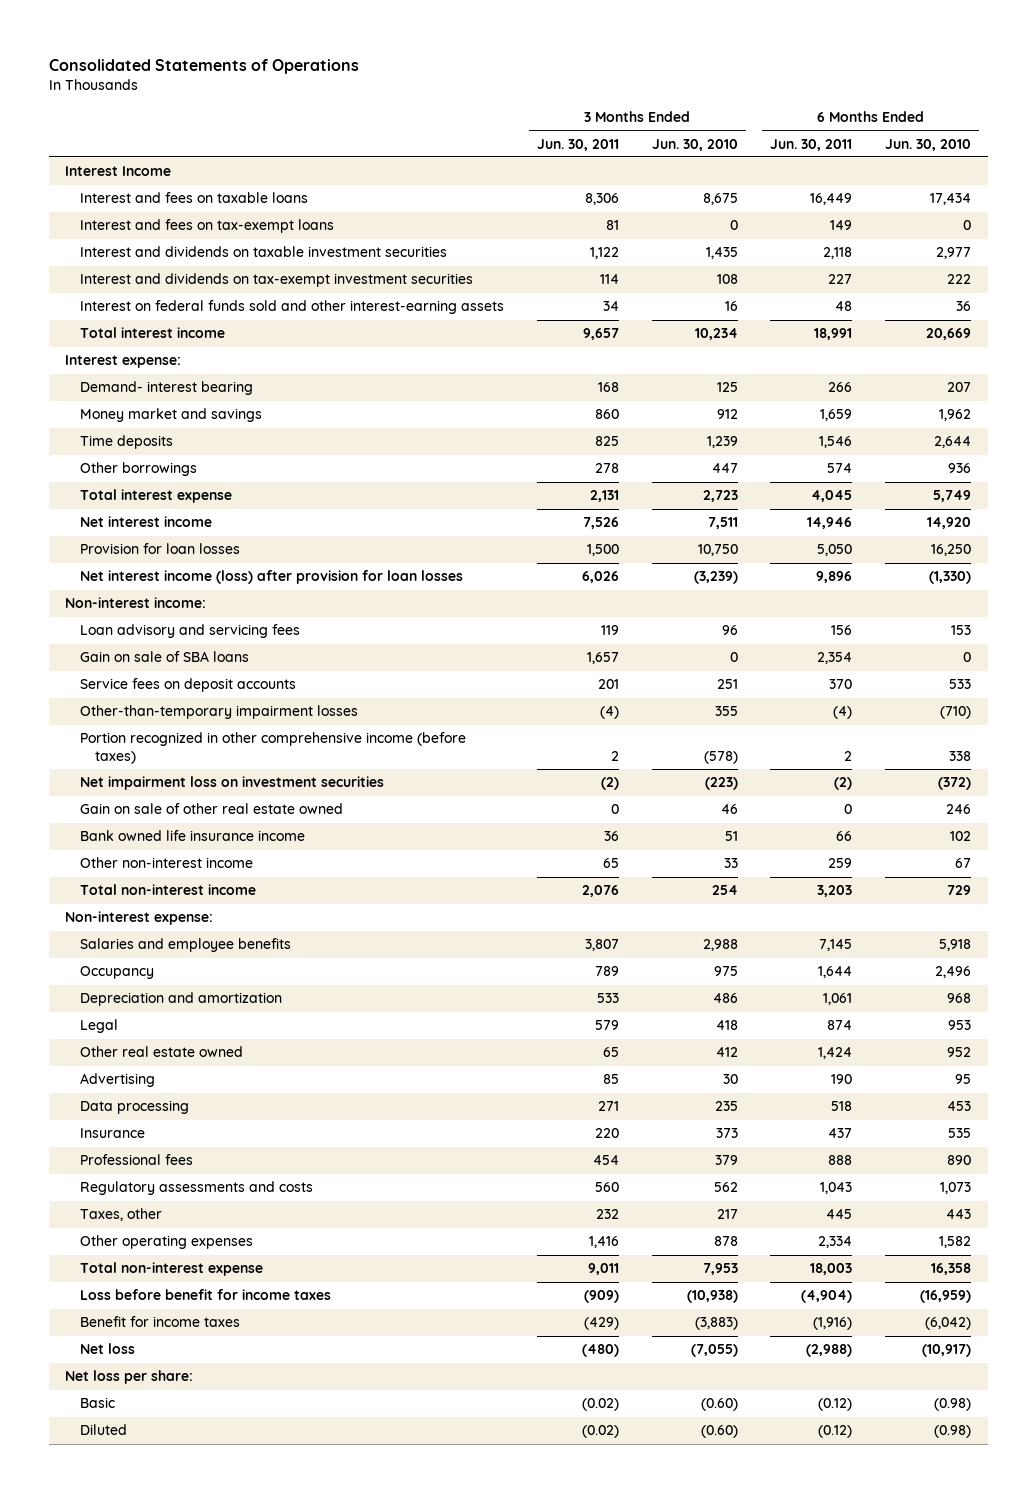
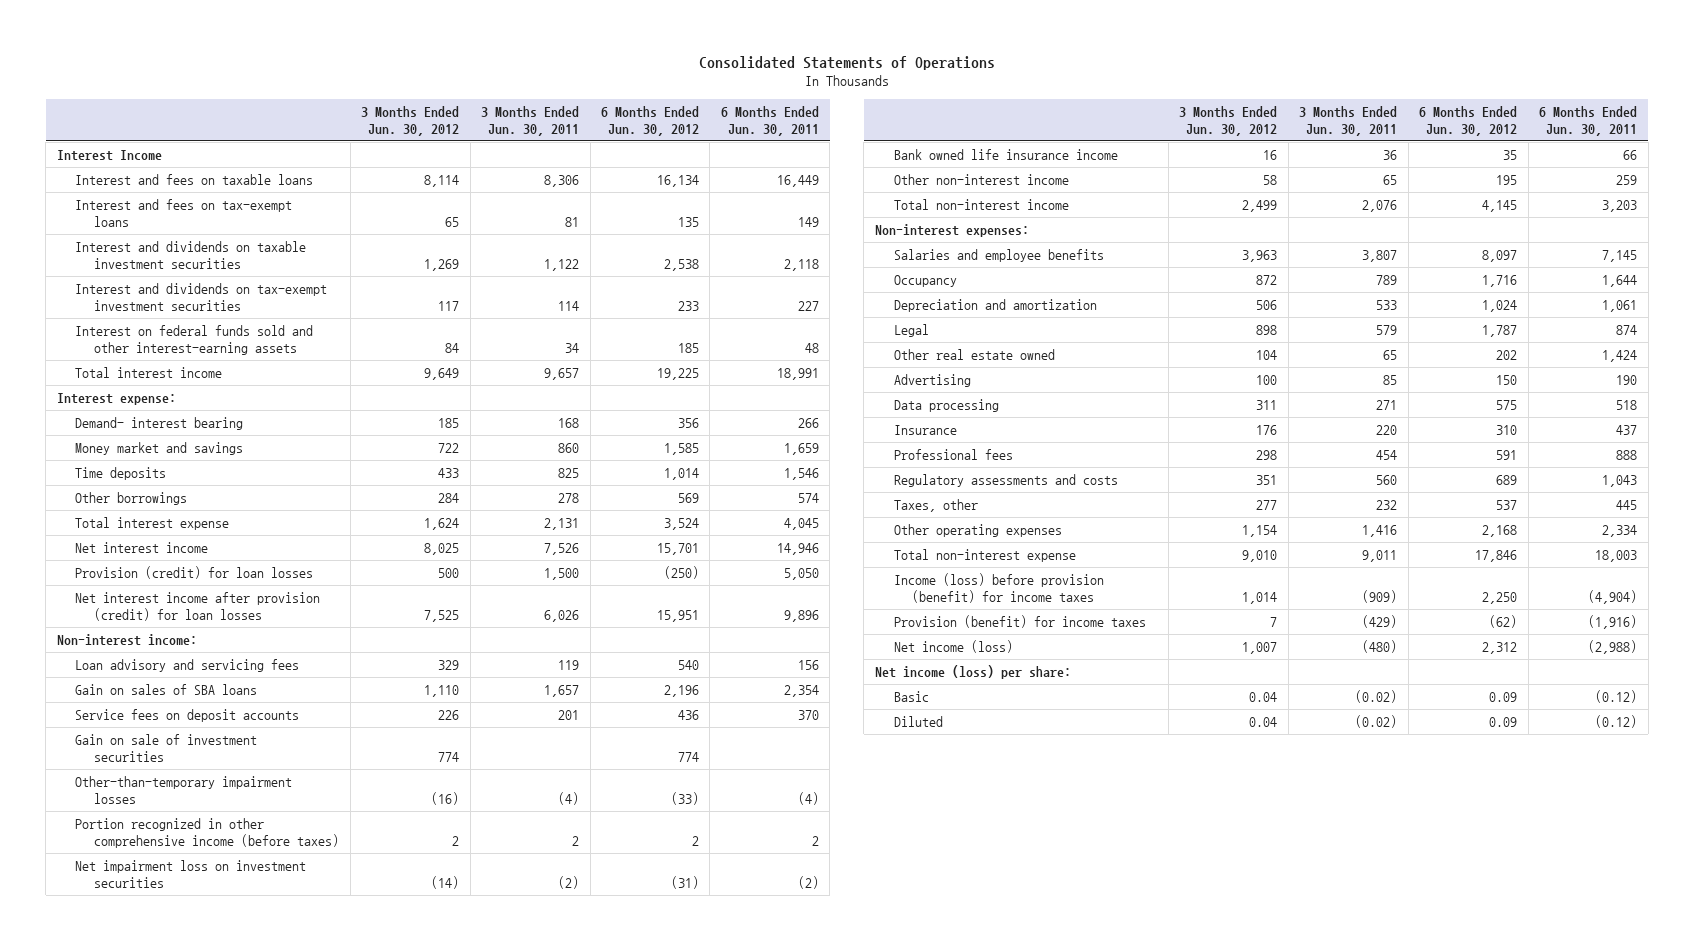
- | 3 Months Ended Jun. 30, 2011 | 3 Months Ended Jun. 30, 2010 | 6 Months Ended Jun. 30, 2011 | 6 Months Ended Jun. 30, 2010
+ | 3 Months Ended Jun. 30, 2012 | 3 Months Ended Jun. 30, 2011 | 6 Months Ended Jun. 30, 2012 | 6 Months Ended Jun. 30, 2011
- Provision for loan losses | 1,500 | 10,750 | 5,050 | 16,250
- Net interest income (loss) after provision for loan losses | 6,026 | (3,239) | 9,896 | (1,330)
+ Provision (credit) for loan losses | 500 | 1,500 | (250) | 5,050
+ Net interest income after provision (credit) for loan losses | 7,525 | 6,026 | 15,951 | 9,896
- Gain on sale of SBA loans | 1,657 | 0 | 2,354 | 0
+ Gain on sales of SBA loans | 1,110 | 1,657 | 2,196 | 2,354
+ Gain on sale of investment securities | 774 | | 774 |
- Gain on sale of other real estate owned | 0 | 46 | 0 | 246
- Non-interest expense:
+ Non-interest expenses:
- Loss before benefit for income taxes | (909) | (10,938) | (4,904) | (16,959)
- Benefit for income taxes | (429) | (3,883) | (1,916) | (6,042)
- Net loss | (480) | (7,055) | (2,988) | (10,917)
- Net loss per share:
+ Income (loss) before provision (benefit) for income taxes | 1,014 | (909) | 2,250 | (4,904)
+ Provision (benefit) for income taxes | 7 | (429) | (62) | (1,916)
+ Net income (loss) | 1,007 | (480) | 2,312 | (2,988)
+ Net income (loss) per share:

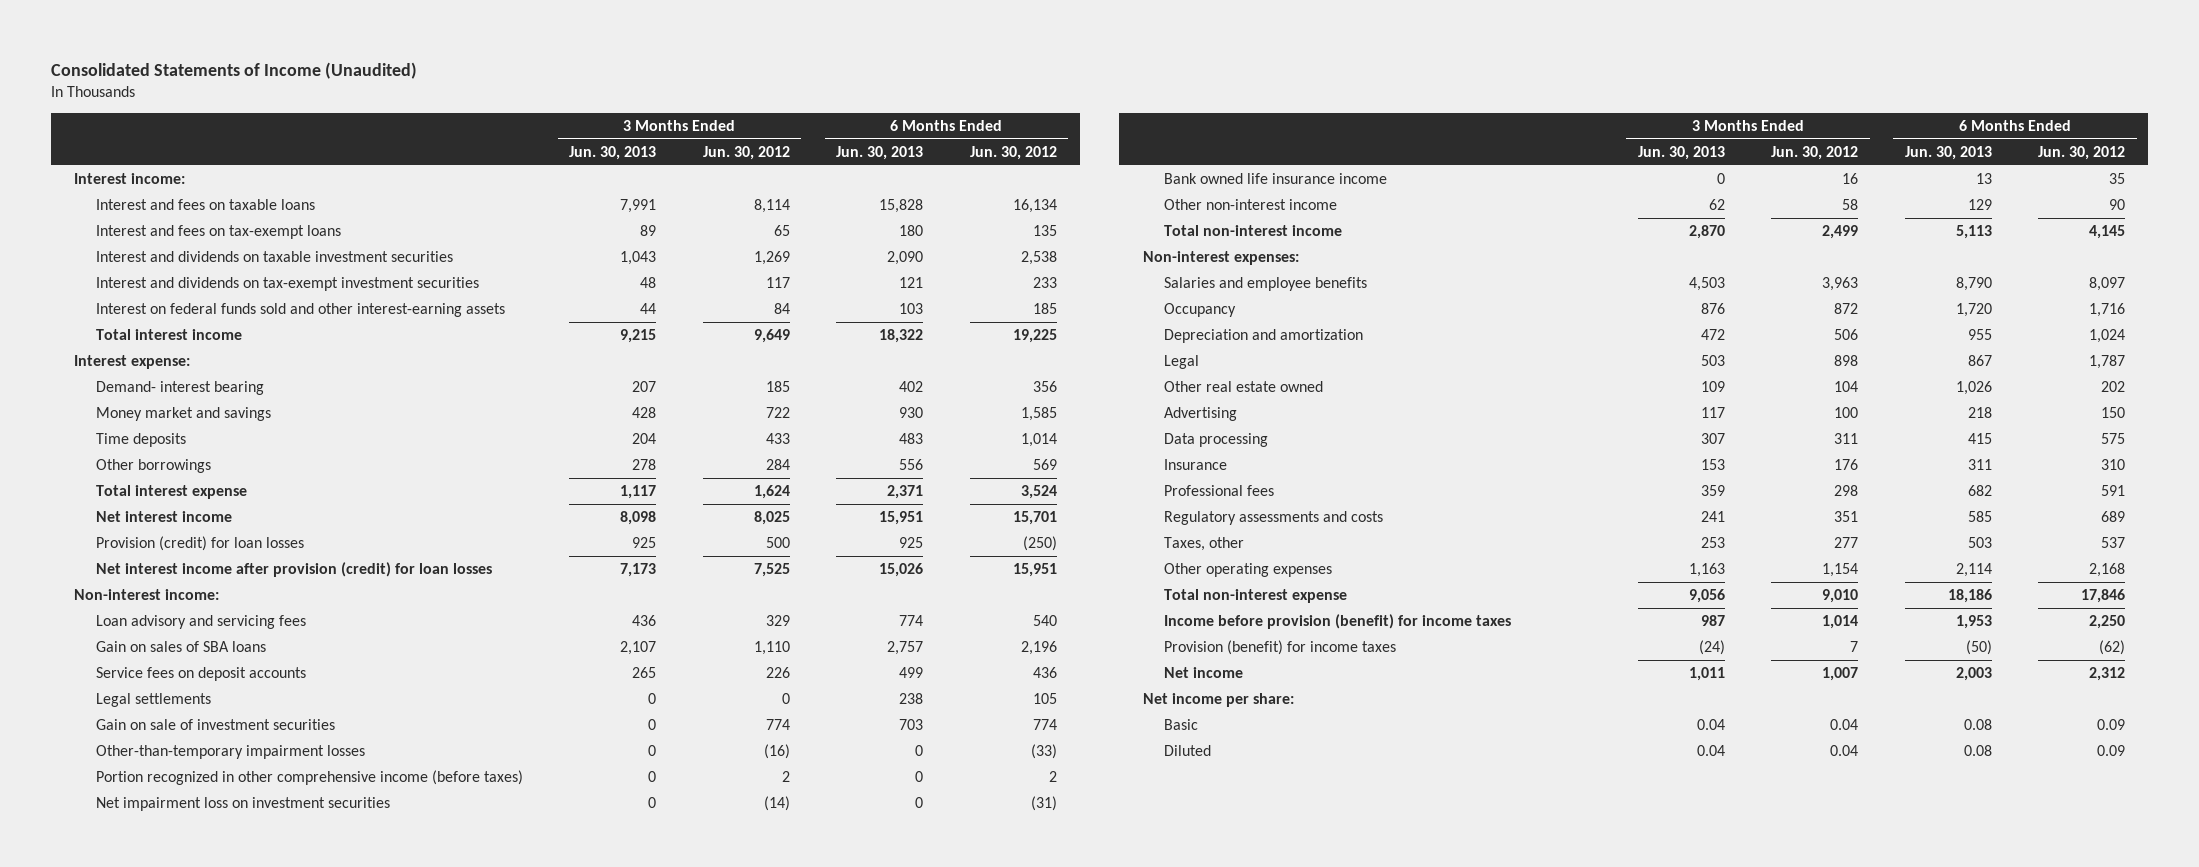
- Consolidated Statements of Operations
+ Consolidated Statements of Income (Unaudited)
- | 3 Months Ended Jun. 30, 2012 | 3 Months Ended Jun. 30, 2011 | 6 Months Ended Jun. 30, 2012 | 6 Months Ended Jun. 30, 2011
+ | 3 Months Ended Jun. 30, 2013 | 3 Months Ended Jun. 30, 2012 | 6 Months Ended Jun. 30, 2013 | 6 Months Ended Jun. 30, 2012
- Interest Income
+ Interest income:
+ Legal settlements | 0 | 0 | 238 | 105
- Other non-interest income | 58 | 65 | 195 | 259
+ Other non-interest income | 62 | 58 | 129 | 90
- Income (loss) before provision (benefit) for income taxes | 1,014 | (909) | 2,250 | (4,904)
+ Income before provision (benefit) for income taxes | 987 | 1,014 | 1,953 | 2,250
- Net income (loss) | 1,007 | (480) | 2,312 | (2,988)
- Net income (loss) per share:
+ Net income | 1,011 | 1,007 | 2,003 | 2,312
+ Net income per share:

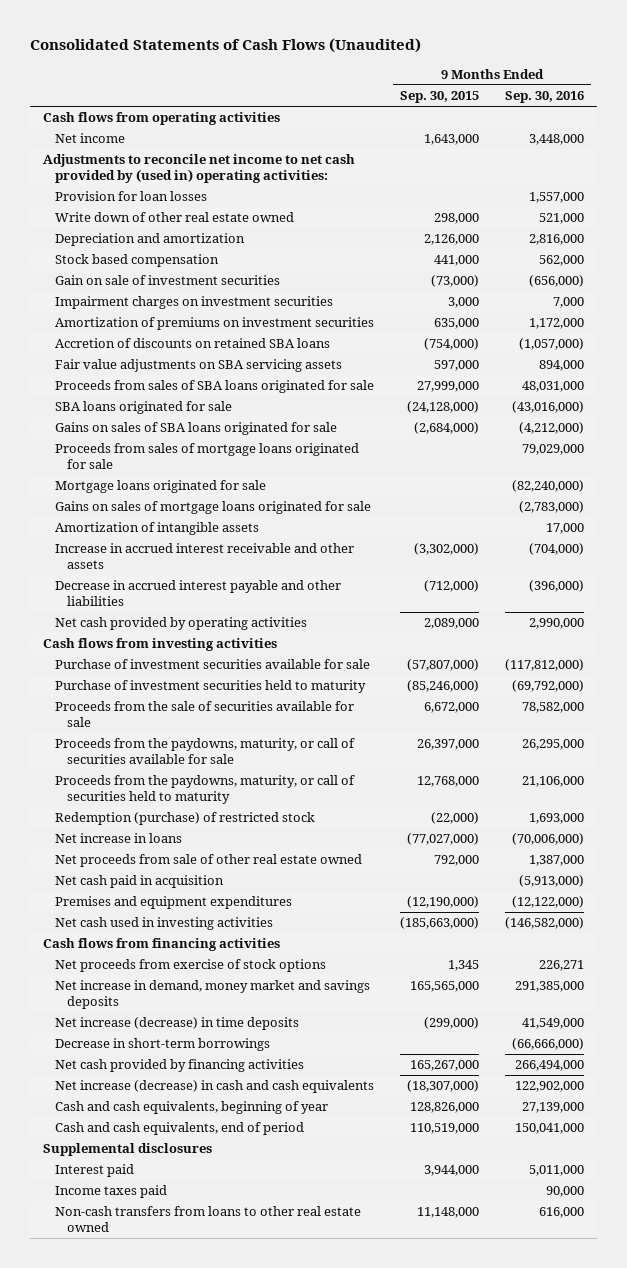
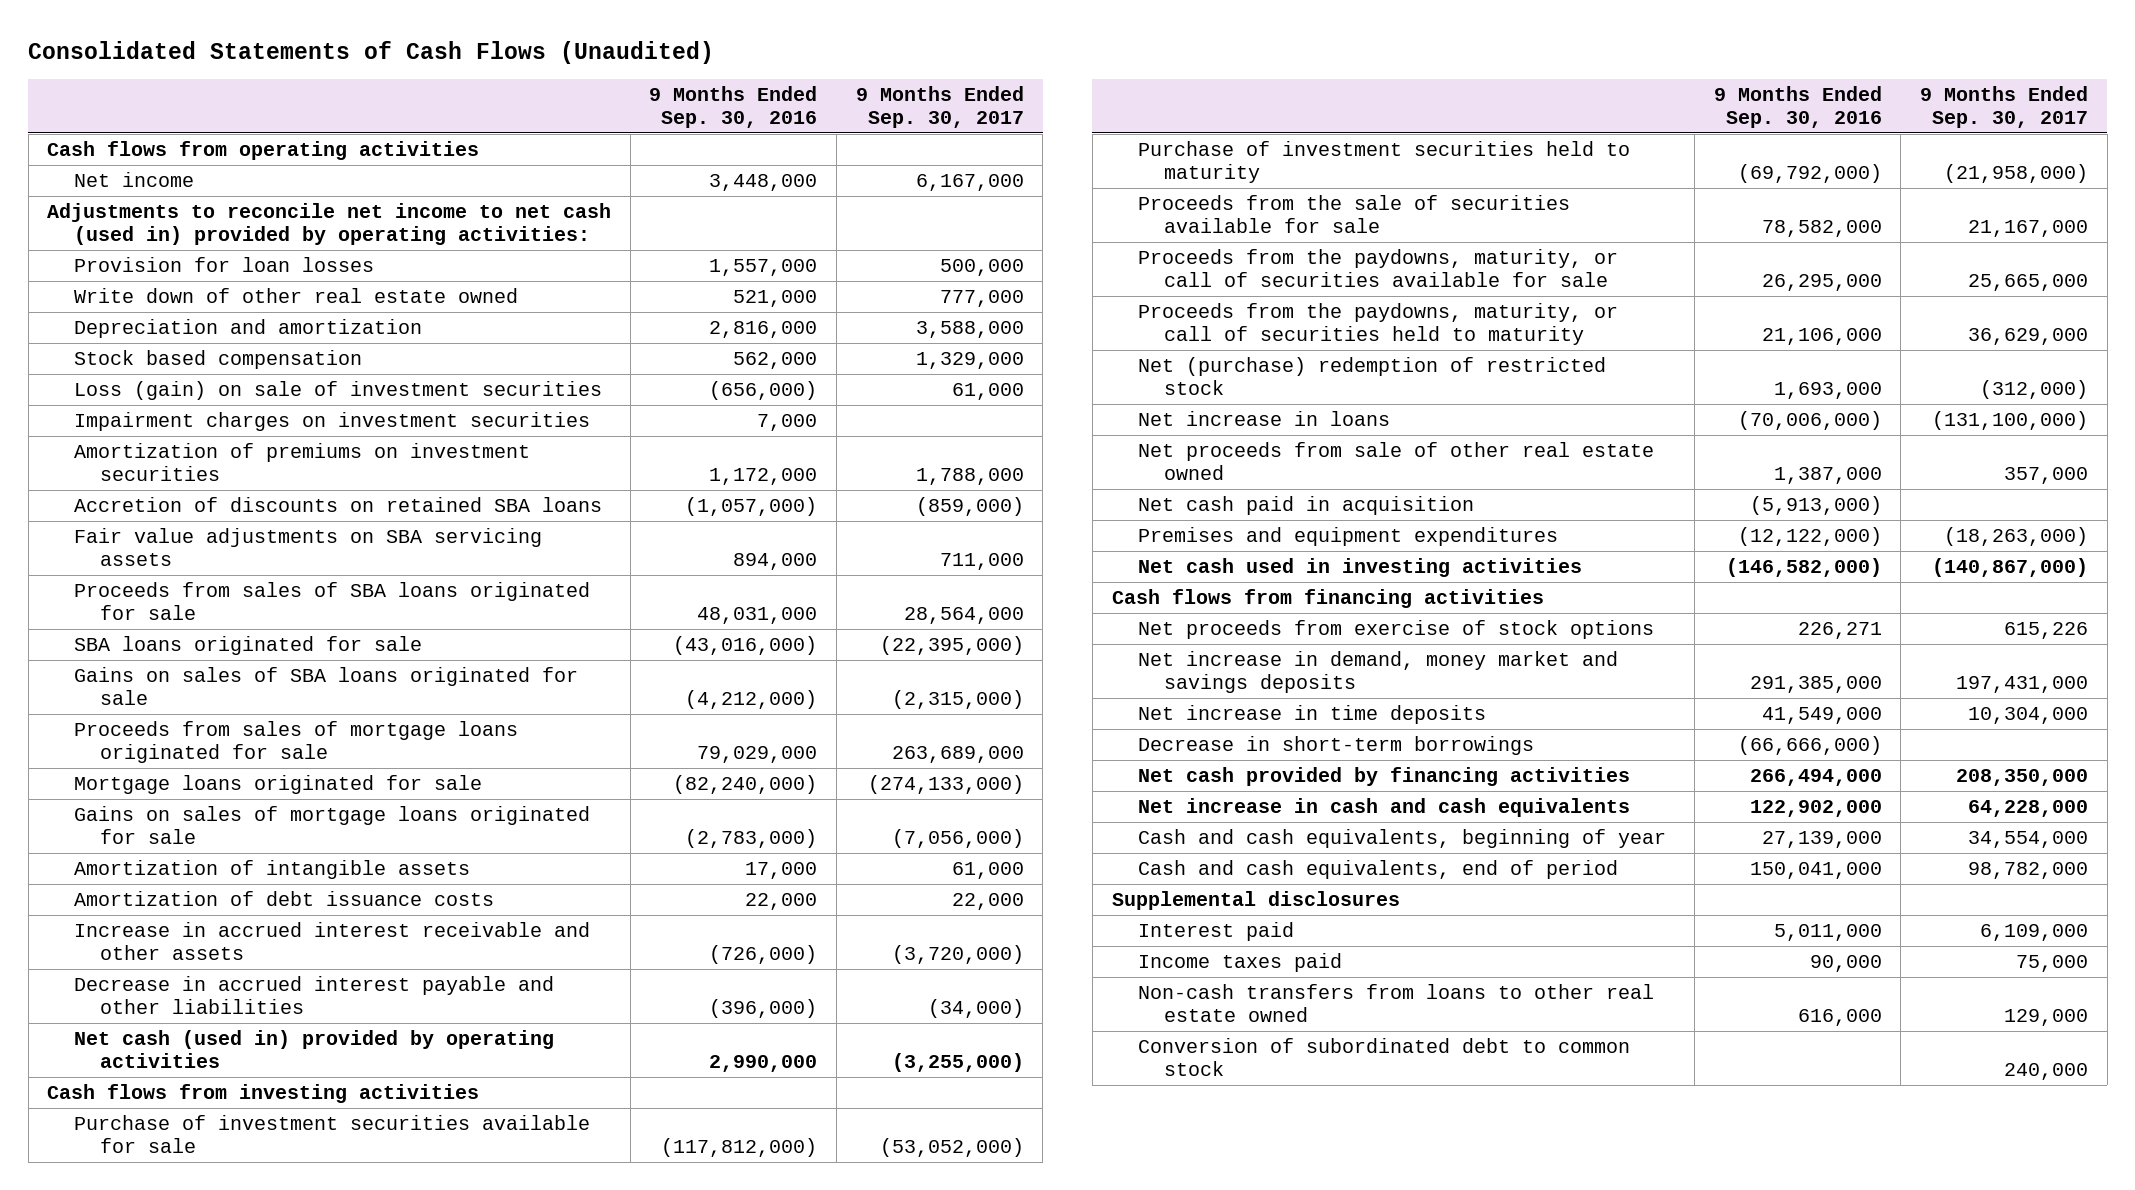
- | 9 Months Ended Sep. 30, 2015 | 9 Months Ended Sep. 30, 2016
+ | 9 Months Ended Sep. 30, 2016 | 9 Months Ended Sep. 30, 2017
- Adjustments to reconcile net income to net cash provided by (used in) operating activities:
+ Adjustments to reconcile net income to net cash (used in) provided by operating activities:
- Gain on sale of investment securities | (73,000) | (656,000)
+ Loss (gain) on sale of investment securities | (656,000) | 61,000
- Increase in accrued interest receivable and other assets | (3,302,000) | (704,000)
+ Amortization of debt issuance costs | 22,000 | 22,000
+ Increase in accrued interest receivable and other assets | (726,000) | (3,720,000)
- Net cash provided by operating activities | 2,089,000 | 2,990,000
+ Net cash (used in) provided by operating activities | 2,990,000 | (3,255,000)
- Redemption (purchase) of restricted stock | (22,000) | 1,693,000
+ Net (purchase) redemption of restricted stock | 1,693,000 | (312,000)
- Net increase (decrease) in time deposits | (299,000) | 41,549,000
+ Net increase in time deposits | 41,549,000 | 10,304,000
- Net increase (decrease) in cash and cash equivalents | (18,307,000) | 122,902,000
+ Net increase in cash and cash equivalents | 122,902,000 | 64,228,000
+ Conversion of subordinated debt to common stock | | 240,000

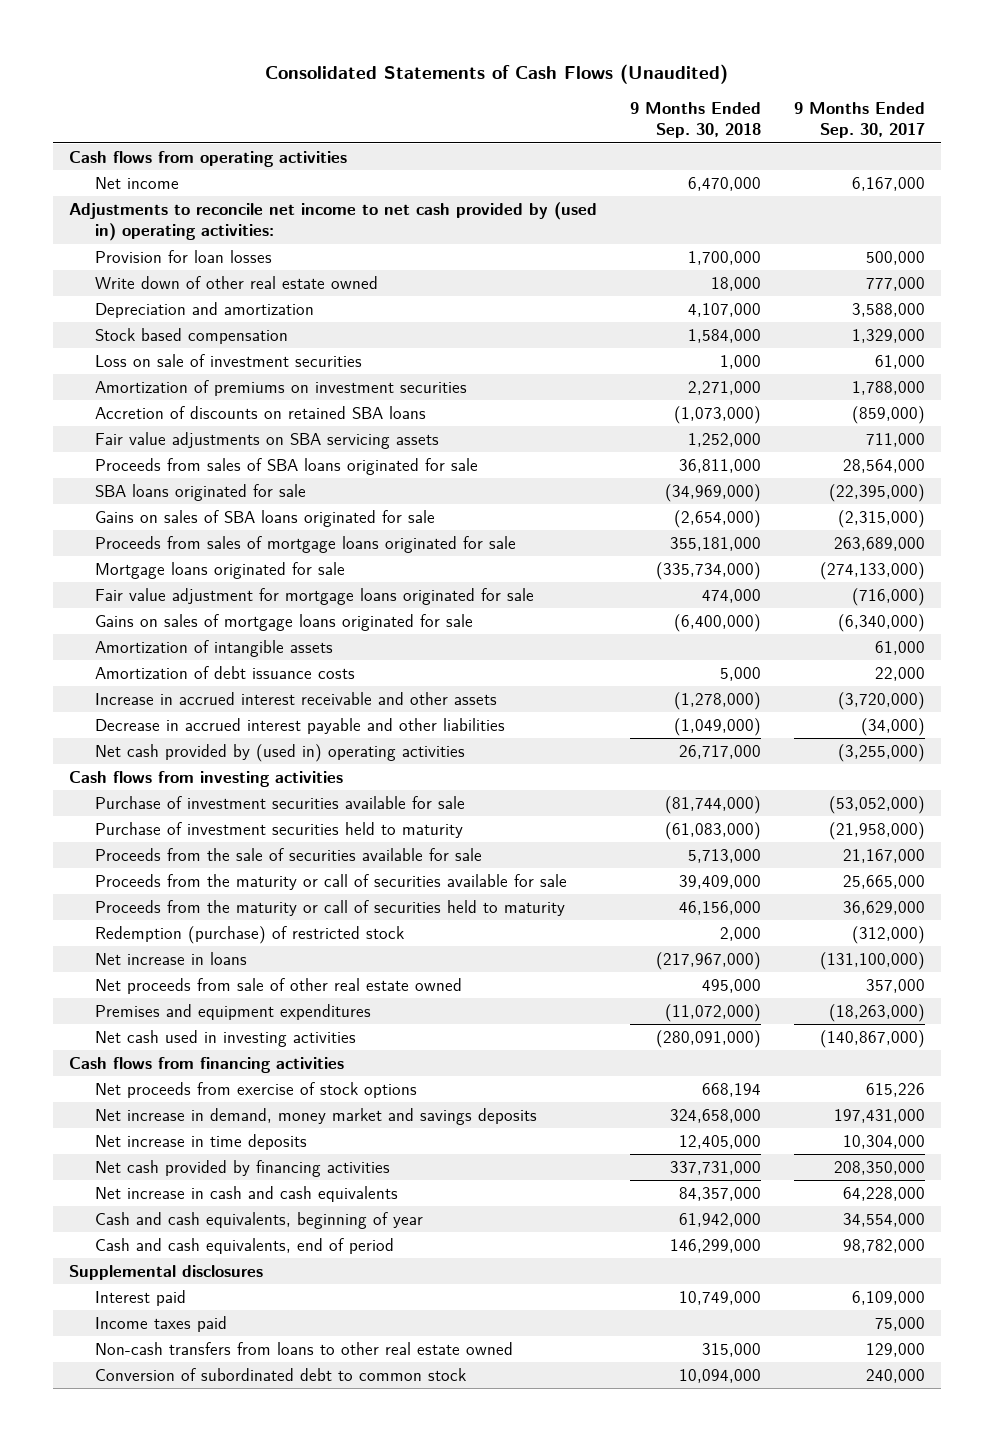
- | 9 Months Ended Sep. 30, 2016 | 9 Months Ended Sep. 30, 2017
+ | 9 Months Ended Sep. 30, 2018 | 9 Months Ended Sep. 30, 2017
- Adjustments to reconcile net income to net cash (used in) provided by operating activities:
+ Adjustments to reconcile net income to net cash provided by (used in) operating activities:
- Loss (gain) on sale of investment securities | (656,000) | 61,000
- Impairment charges on investment securities | 7,000 |
+ Loss on sale of investment securities | 1,000 | 61,000
- Gains on sales of mortgage loans originated for sale | (2,783,000) | (7,056,000)
+ Fair value adjustment for mortgage loans originated for sale | 474,000 | (716,000)
+ Gains on sales of mortgage loans originated for sale | (6,400,000) | (6,340,000)
- Net cash (used in) provided by operating activities | 2,990,000 | (3,255,000)
+ Net cash provided by (used in) operating activities | 26,717,000 | (3,255,000)
- Proceeds from the paydowns, maturity, or call of securities available for sale | 26,295,000 | 25,665,000
- Proceeds from the paydowns, maturity, or call of securities held to maturity | 21,106,000 | 36,629,000
- Net (purchase) redemption of restricted stock | 1,693,000 | (312,000)
+ Proceeds from the maturity or call of securities available for sale | 39,409,000 | 25,665,000
+ Proceeds from the maturity or call of securities held to maturity | 46,156,000 | 36,629,000
+ Redemption (purchase) of restricted stock | 2,000 | (312,000)
- Net cash paid in acquisition | (5,913,000) |
- Decrease in short-term borrowings | (66,666,000) |

